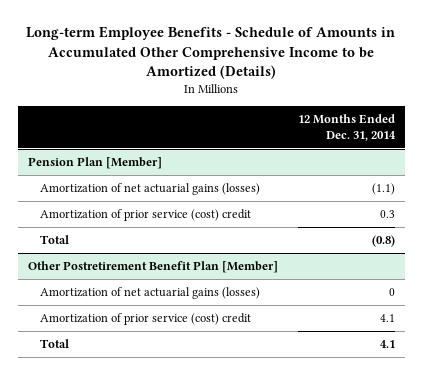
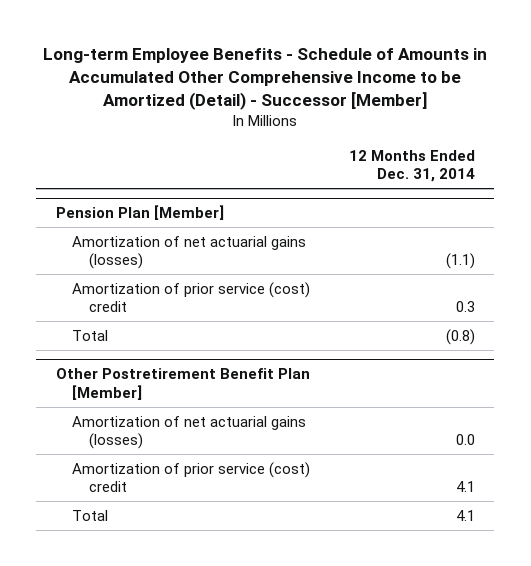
- Long-term Employee Benefits - Schedule of Amounts in Accumulated Other Comprehensive Income to be Amortized (Details)
+ Long-term Employee Benefits - Schedule of Amounts in Accumulated Other Comprehensive Income to be Amortized (Detail) - Successor [Member]
@ Other Postretirement Benefit Plan [Member]
- Amortization of net actuarial gains (losses) | 0
+ Amortization of net actuarial gains (losses) | 0.0

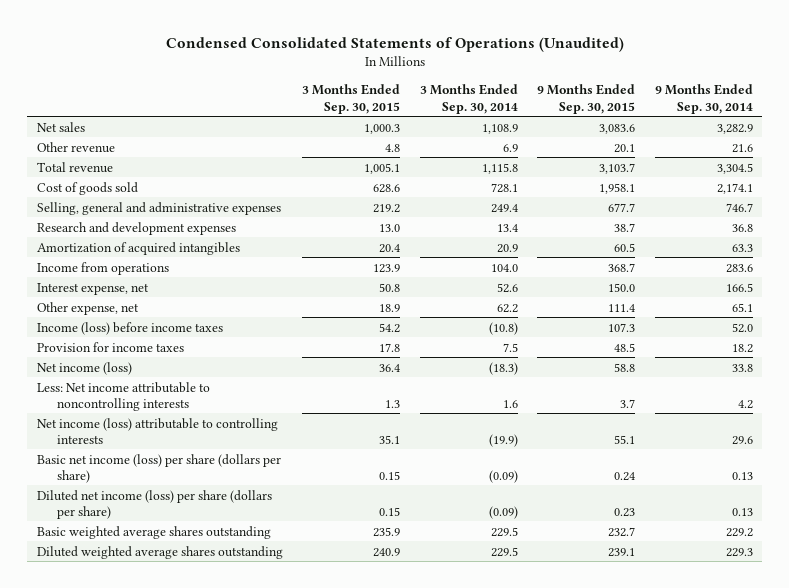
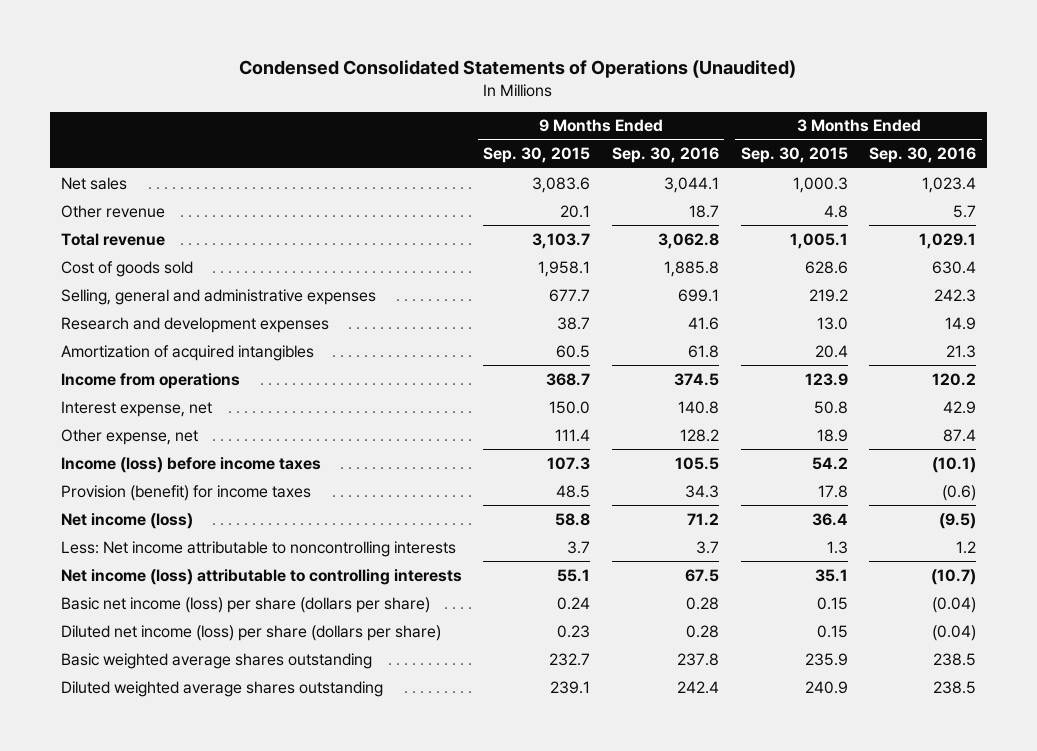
- | 3 Months Ended Sep. 30, 2015 | 3 Months Ended Sep. 30, 2014 | 9 Months Ended Sep. 30, 2015 | 9 Months Ended Sep. 30, 2014
+ | 9 Months Ended Sep. 30, 2015 | 9 Months Ended Sep. 30, 2016 | 3 Months Ended Sep. 30, 2015 | 3 Months Ended Sep. 30, 2016
- Provision for income taxes | 17.8 | 7.5 | 48.5 | 18.2
+ Provision (benefit) for income taxes | 48.5 | 34.3 | 17.8 | (0.6)

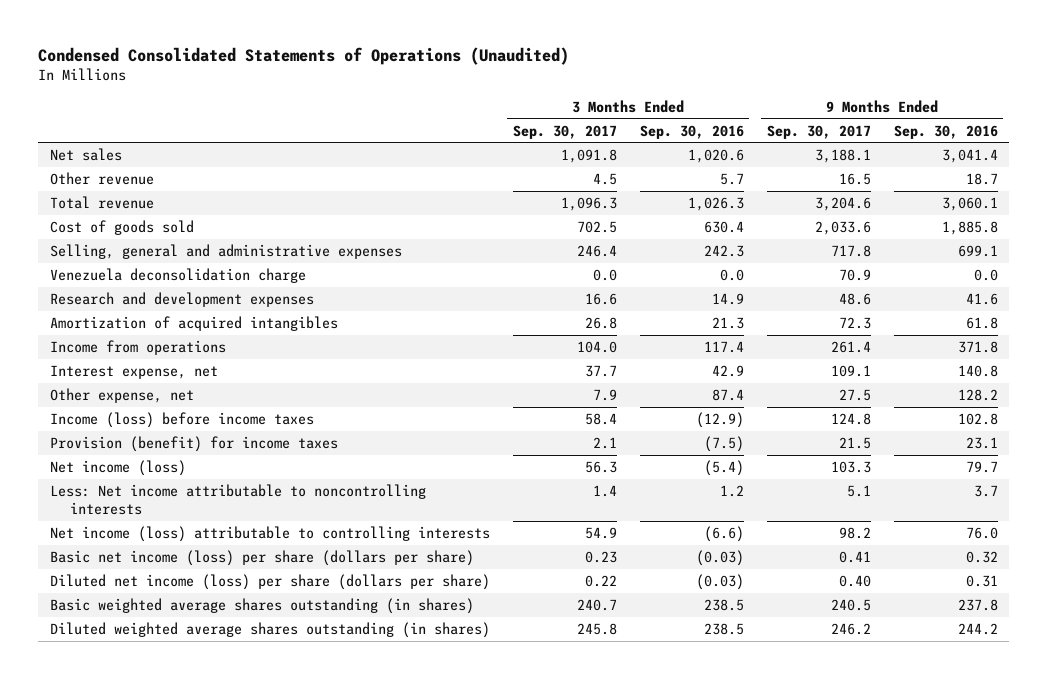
- | 9 Months Ended Sep. 30, 2015 | 9 Months Ended Sep. 30, 2016 | 3 Months Ended Sep. 30, 2015 | 3 Months Ended Sep. 30, 2016
+ | 3 Months Ended Sep. 30, 2017 | 3 Months Ended Sep. 30, 2016 | 9 Months Ended Sep. 30, 2017 | 9 Months Ended Sep. 30, 2016
- Net sales | 3,083.6 | 3,044.1 | 1,000.3 | 1,023.4
+ Net sales | 1,091.8 | 1,020.6 | 3,188.1 | 3,041.4
- Total revenue | 3,103.7 | 3,062.8 | 1,005.1 | 1,029.1
+ Total revenue | 1,096.3 | 1,026.3 | 3,204.6 | 3,060.1
+ Venezuela deconsolidation charge | 0.0 | 0.0 | 70.9 | 0.0
- Income from operations | 368.7 | 374.5 | 123.9 | 120.2
+ Income from operations | 104.0 | 117.4 | 261.4 | 371.8
- Income (loss) before income taxes | 107.3 | 105.5 | 54.2 | (10.1)
- Provision (benefit) for income taxes | 48.5 | 34.3 | 17.8 | (0.6)
- Net income (loss) | 58.8 | 71.2 | 36.4 | (9.5)
+ Income (loss) before income taxes | 58.4 | (12.9) | 124.8 | 102.8
+ Provision (benefit) for income taxes | 2.1 | (7.5) | 21.5 | 23.1
+ Net income (loss) | 56.3 | (5.4) | 103.3 | 79.7
- Net income (loss) attributable to controlling interests | 55.1 | 67.5 | 35.1 | (10.7)
- Basic net income (loss) per share (dollars per share) | 0.24 | 0.28 | 0.15 | (0.04)
- Diluted net income (loss) per share (dollars per share) | 0.23 | 0.28 | 0.15 | (0.04)
- Basic weighted average shares outstanding | 232.7 | 237.8 | 235.9 | 238.5
- Diluted weighted average shares outstanding | 239.1 | 242.4 | 240.9 | 238.5
+ Net income (loss) attributable to controlling interests | 54.9 | (6.6) | 98.2 | 76.0
+ Basic net income (loss) per share (dollars per share) | 0.23 | (0.03) | 0.41 | 0.32
+ Diluted net income (loss) per share (dollars per share) | 0.22 | (0.03) | 0.40 | 0.31
+ Basic weighted average shares outstanding (in shares) | 240.7 | 238.5 | 240.5 | 237.8
+ Diluted weighted average shares outstanding (in shares) | 245.8 | 238.5 | 246.2 | 244.2

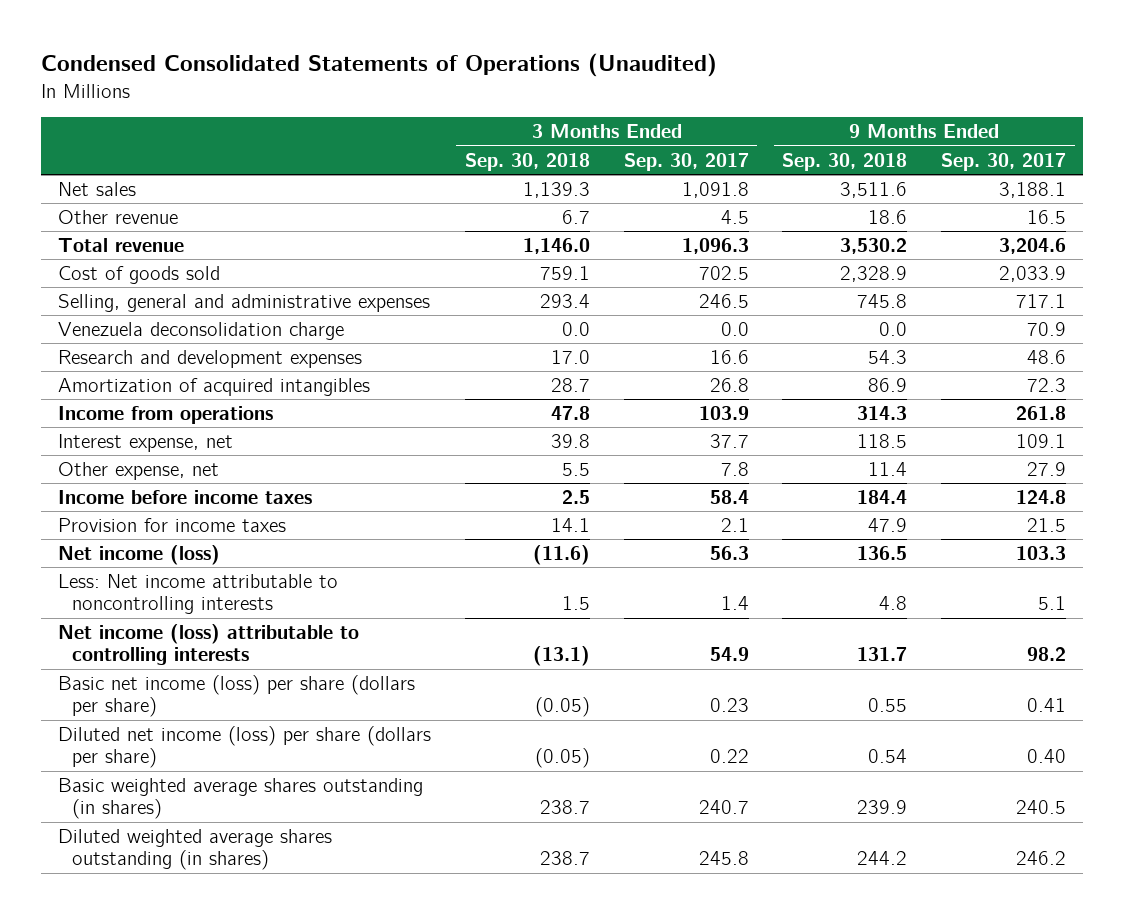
- | 3 Months Ended Sep. 30, 2017 | 3 Months Ended Sep. 30, 2016 | 9 Months Ended Sep. 30, 2017 | 9 Months Ended Sep. 30, 2016
+ | 3 Months Ended Sep. 30, 2018 | 3 Months Ended Sep. 30, 2017 | 9 Months Ended Sep. 30, 2018 | 9 Months Ended Sep. 30, 2017
- Cost of goods sold | 702.5 | 630.4 | 2,033.6 | 1,885.8
- Selling, general and administrative expenses | 246.4 | 242.3 | 717.8 | 699.1
+ Cost of goods sold | 759.1 | 702.5 | 2,328.9 | 2,033.9
+ Selling, general and administrative expenses | 293.4 | 246.5 | 745.8 | 717.1
- Income from operations | 104.0 | 117.4 | 261.4 | 371.8
+ Income from operations | 47.8 | 103.9 | 314.3 | 261.8
- Other expense, net | 7.9 | 87.4 | 27.5 | 128.2
- Income (loss) before income taxes | 58.4 | (12.9) | 124.8 | 102.8
- Provision (benefit) for income taxes | 2.1 | (7.5) | 21.5 | 23.1
+ Other expense, net | 5.5 | 7.8 | 11.4 | 27.9
+ Income before income taxes | 2.5 | 58.4 | 184.4 | 124.8
+ Provision for income taxes | 14.1 | 2.1 | 47.9 | 21.5

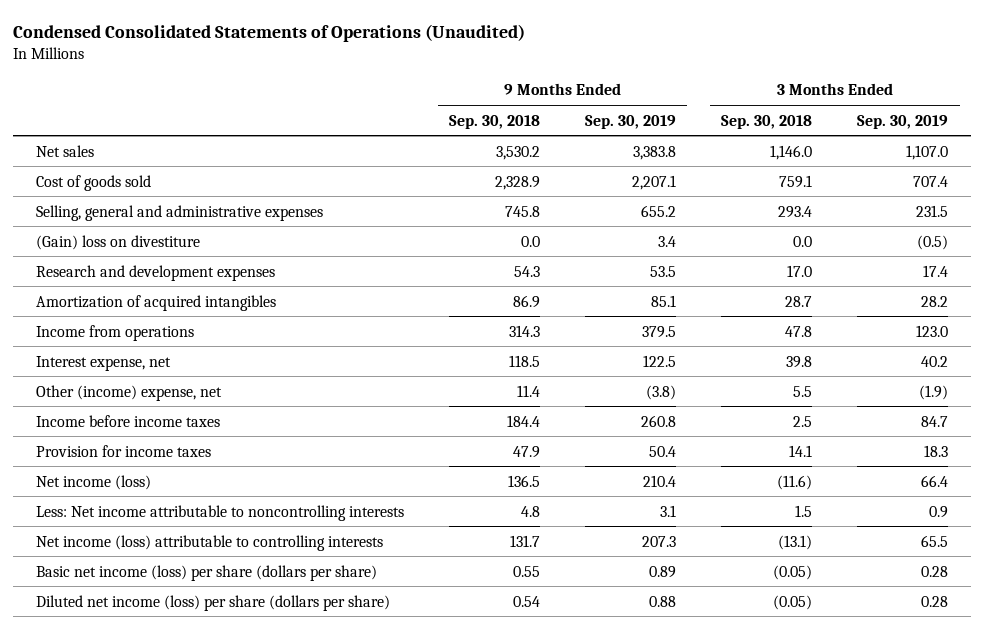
- | 3 Months Ended Sep. 30, 2018 | 3 Months Ended Sep. 30, 2017 | 9 Months Ended Sep. 30, 2018 | 9 Months Ended Sep. 30, 2017
+ | 9 Months Ended Sep. 30, 2018 | 9 Months Ended Sep. 30, 2019 | 3 Months Ended Sep. 30, 2018 | 3 Months Ended Sep. 30, 2019
- Net sales | 1,139.3 | 1,091.8 | 3,511.6 | 3,188.1
- Other revenue | 6.7 | 4.5 | 18.6 | 16.5
- Total revenue | 1,146.0 | 1,096.3 | 3,530.2 | 3,204.6
+ Net sales | 3,530.2 | 3,383.8 | 1,146.0 | 1,107.0
- Venezuela deconsolidation charge | 0.0 | 0.0 | 0.0 | 70.9
+ (Gain) loss on divestiture | 0.0 | 3.4 | 0.0 | (0.5)
- Other expense, net | 5.5 | 7.8 | 11.4 | 27.9
+ Other (income) expense, net | 11.4 | (3.8) | 5.5 | (1.9)
- Basic weighted average shares outstanding (in shares) | 238.7 | 240.7 | 239.9 | 240.5
- Diluted weighted average shares outstanding (in shares) | 238.7 | 245.8 | 244.2 | 246.2

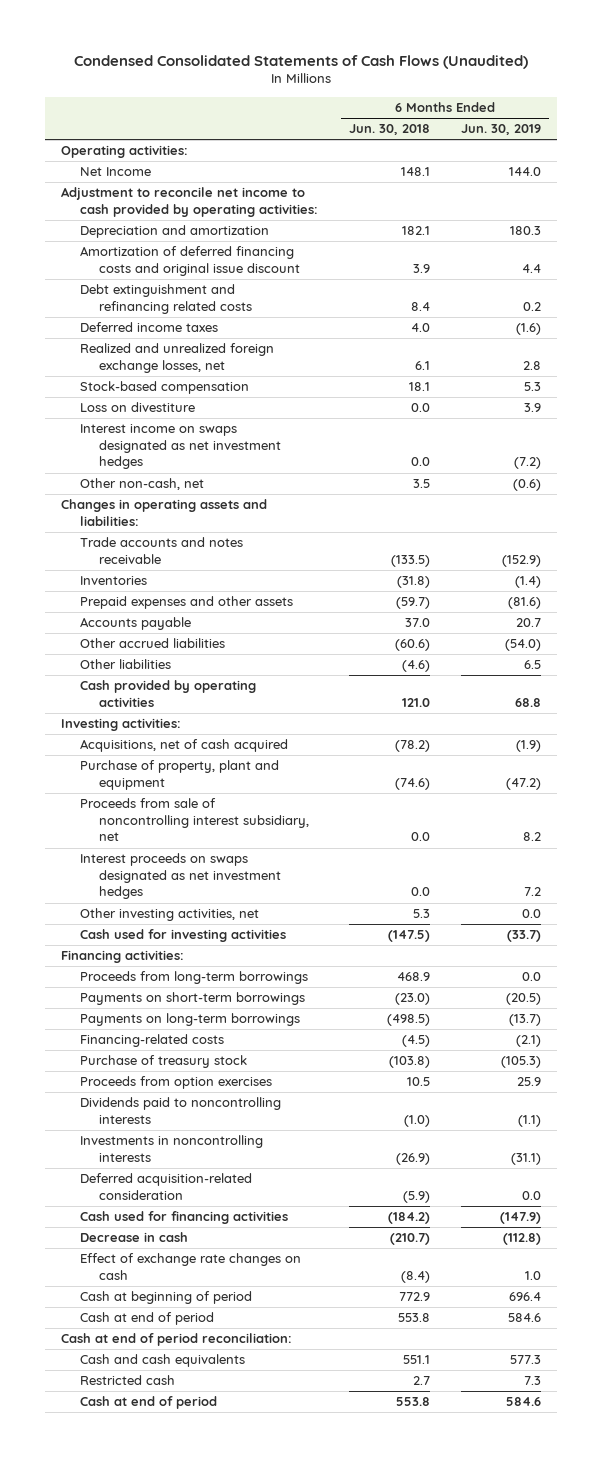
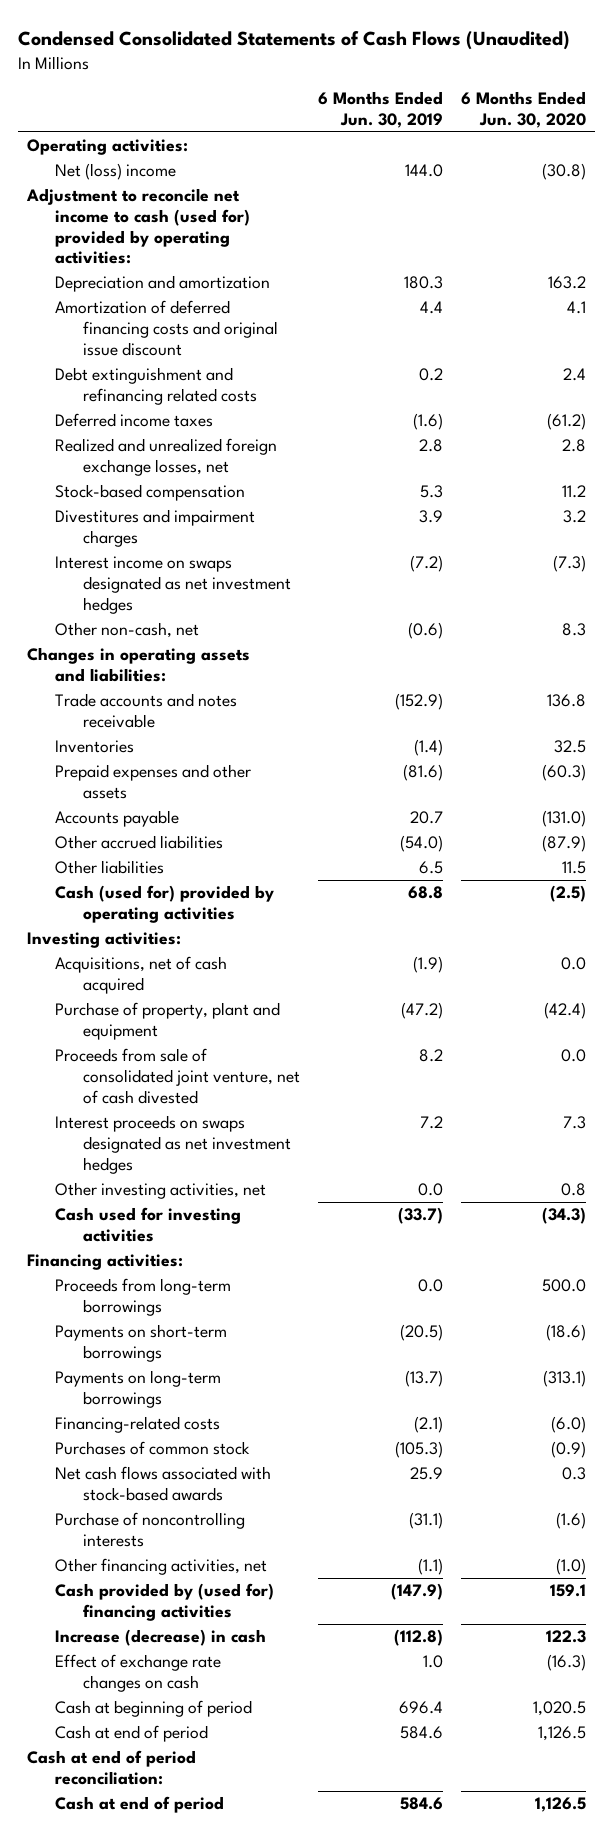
- | 6 Months Ended Jun. 30, 2018 | 6 Months Ended Jun. 30, 2019
+ | 6 Months Ended Jun. 30, 2019 | 6 Months Ended Jun. 30, 2020
- Net Income | 148.1 | 144.0
- Adjustment to reconcile net income to cash provided by operating activities:
+ Net (loss) income | 144.0 | (30.8)
+ Adjustment to reconcile net income to cash (used for) provided by operating activities:
- Loss on divestiture | 0.0 | 3.9
+ Divestitures and impairment charges | 3.9 | 3.2
- Cash provided by operating activities | 121.0 | 68.8
+ Cash (used for) provided by operating activities | 68.8 | (2.5)
- Proceeds from sale of noncontrolling interest subsidiary, net | 0.0 | 8.2
+ Proceeds from sale of consolidated joint venture, net of cash divested | 8.2 | 0.0
- Purchase of treasury stock | (103.8) | (105.3)
- Proceeds from option exercises | 10.5 | 25.9
- Dividends paid to noncontrolling interests | (1.0) | (1.1)
- Investments in noncontrolling interests | (26.9) | (31.1)
- Deferred acquisition-related consideration | (5.9) | 0.0
- Cash used for financing activities | (184.2) | (147.9)
- Decrease in cash | (210.7) | (112.8)
+ Purchases of common stock | (105.3) | (0.9)
+ Net cash flows associated with stock-based awards | 25.9 | 0.3
+ Purchase of noncontrolling interests | (31.1) | (1.6)
+ Other financing activities, net | (1.1) | (1.0)
+ Cash provided by (used for) financing activities | (147.9) | 159.1
+ Increase (decrease) in cash | (112.8) | 122.3
- Cash and cash equivalents | 551.1 | 577.3
- Restricted cash | 2.7 | 7.3

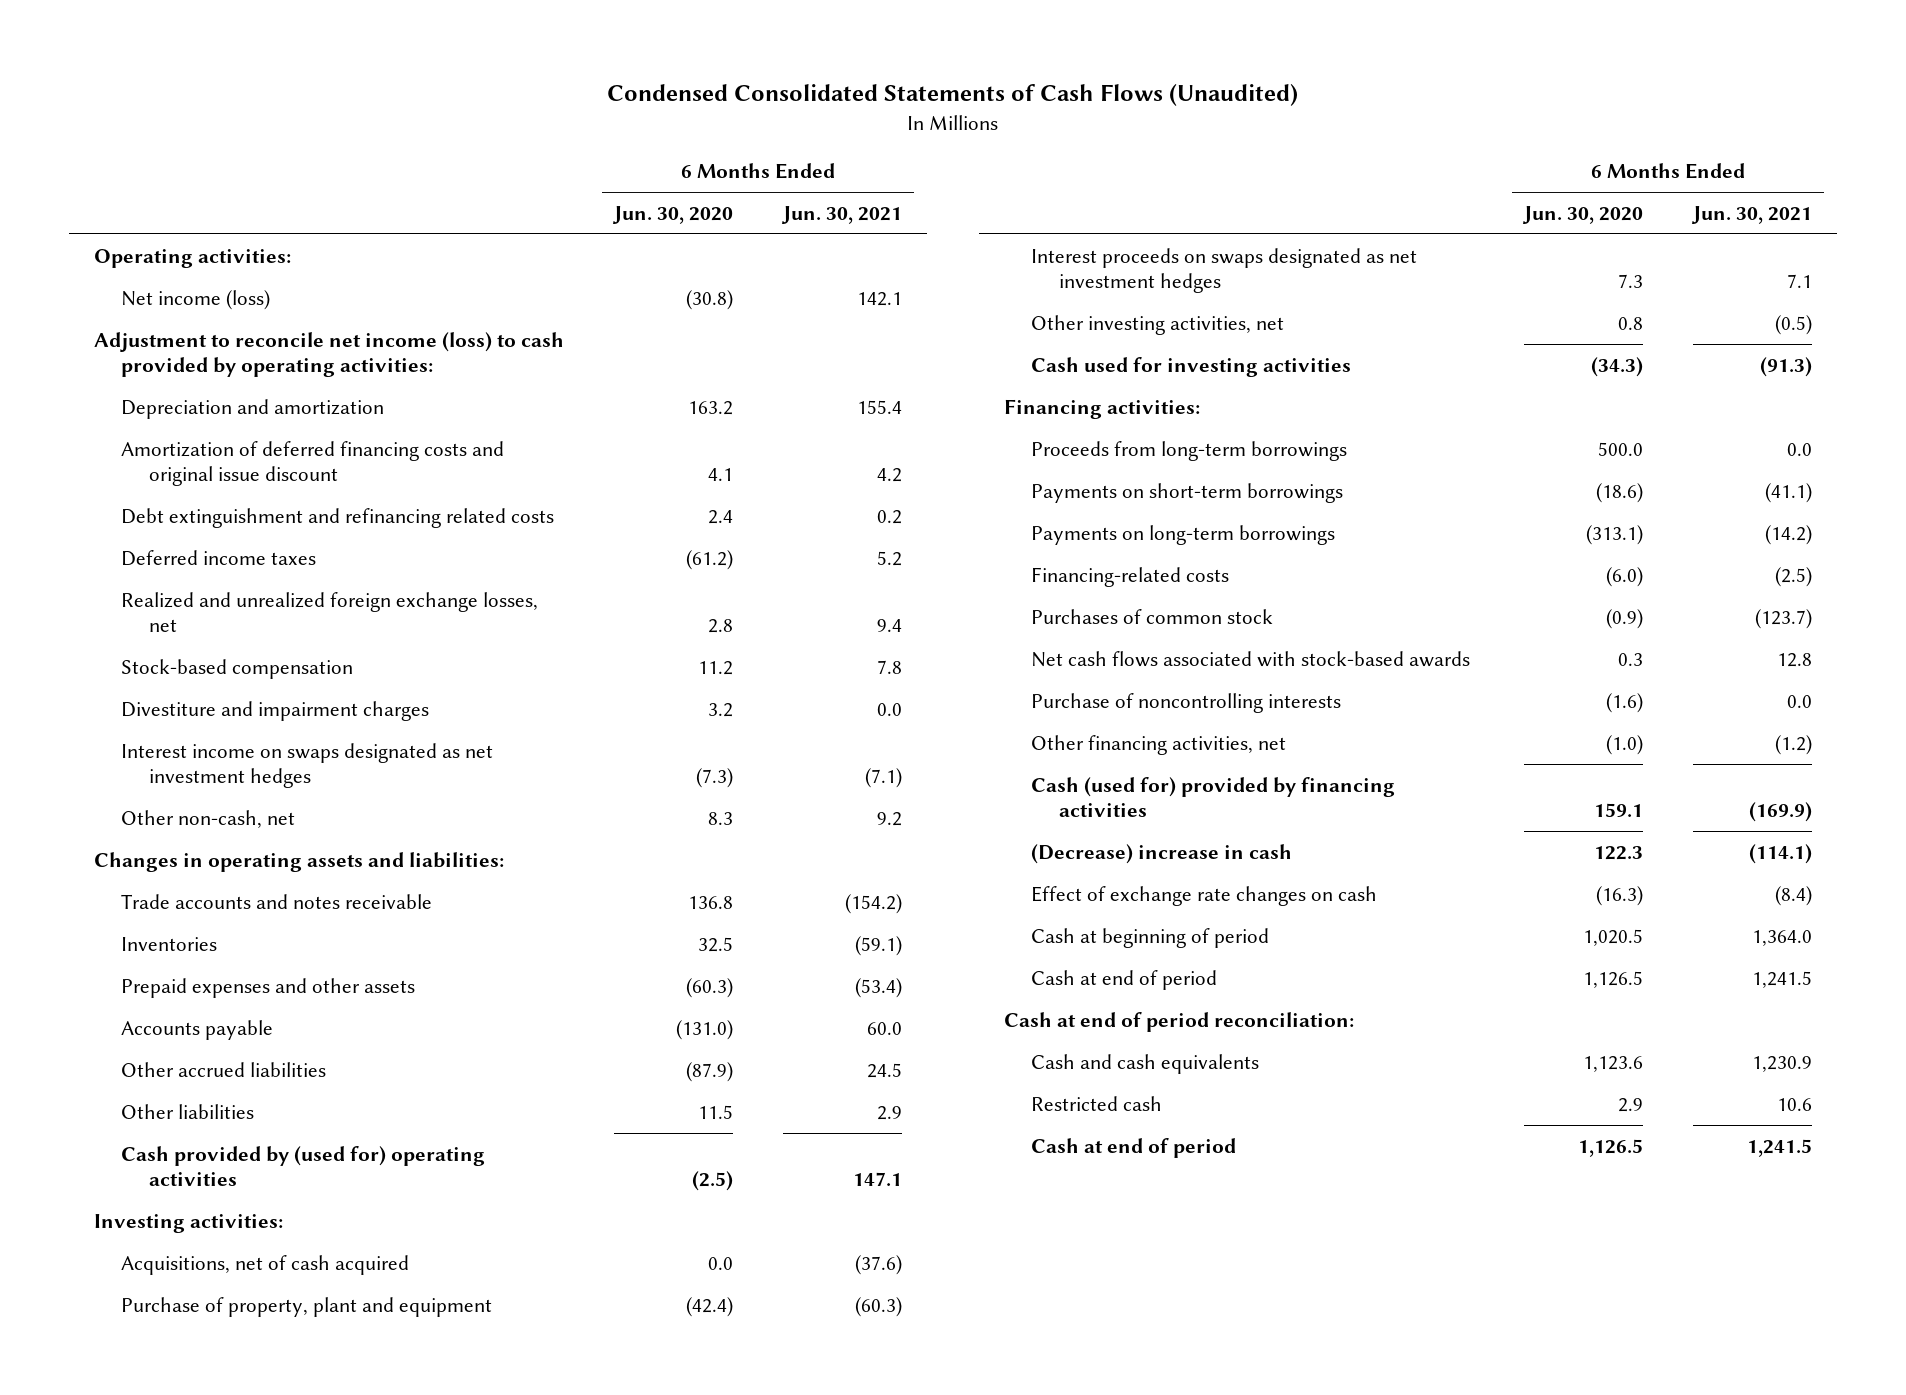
- | 6 Months Ended Jun. 30, 2019 | 6 Months Ended Jun. 30, 2020
+ | 6 Months Ended Jun. 30, 2020 | 6 Months Ended Jun. 30, 2021
- Net (loss) income | 144.0 | (30.8)
- Adjustment to reconcile net income to cash (used for) provided by operating activities:
+ Net income (loss) | (30.8) | 142.1
+ Adjustment to reconcile net income (loss) to cash provided by operating activities:
- Divestitures and impairment charges | 3.9 | 3.2
+ Divestiture and impairment charges | 3.2 | 0.0
- Cash (used for) provided by operating activities | 68.8 | (2.5)
+ Cash provided by (used for) operating activities | (2.5) | 147.1
- Proceeds from sale of consolidated joint venture, net of cash divested | 8.2 | 0.0
- Cash provided by (used for) financing activities | (147.9) | 159.1
- Increase (decrease) in cash | (112.8) | 122.3
+ Cash (used for) provided by financing activities | 159.1 | (169.9)
+ (Decrease) increase in cash | 122.3 | (114.1)
+ Cash and cash equivalents | 1,123.6 | 1,230.9
+ Restricted cash | 2.9 | 10.6

